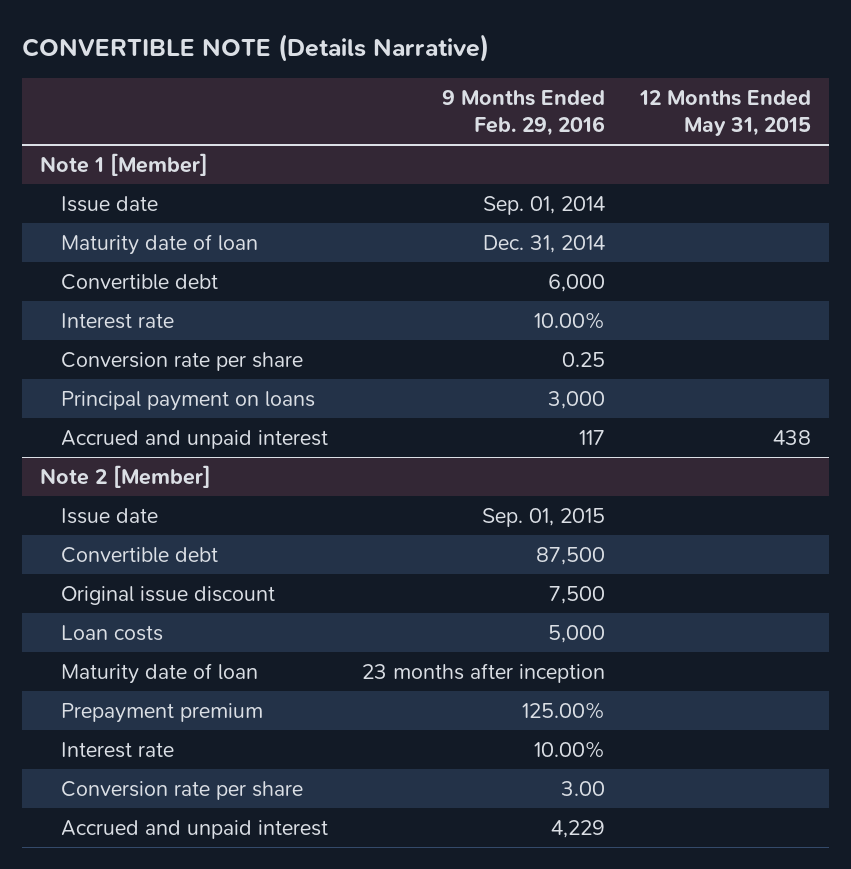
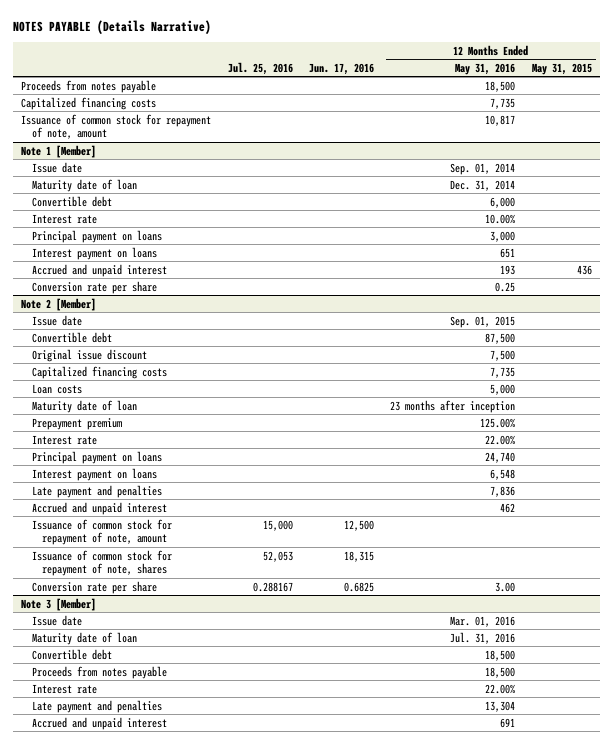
- CONVERTIBLE NOTE (Details Narrative)
+ NOTES PAYABLE (Details Narrative)
- | 9 Months Ended Feb. 29, 2016 | 12 Months Ended May 31, 2015
+ | Jul. 25, 2016 | Jun. 17, 2016 | 12 Months Ended May 31, 2016 | 12 Months Ended May 31, 2015
+ Proceeds from notes payable | | | 18,500 |
+ Capitalized financing costs | | | 7,735 |
+ Issuance of common stock for repayment of note, amount | | | 10,817 |
@ Note 1 [Member]
- Accrued and unpaid interest | 117 | 438
+ Interest payment on loans | | | 651 |
+ Accrued and unpaid interest | | | 193 | 436
moved down: Conversion rate per share | | | 0.25 |
@ Note 2 [Member]
+ Capitalized financing costs | | | 7,735 |
+ Principal payment on loans | | | 24,740 |
+ Interest payment on loans | | | 6,548 |
+ Late payment and penalties | | | 7,836 |
+ Issuance of common stock for repayment of note, amount | 15,000 | 12,500 | |
+ Issuance of common stock for repayment of note, shares | 52,053 | 18,315 | |
moved down: Conversion rate per share | 0.288167 | 0.6825 | 3.00 |
+ Note 3 [Member]
+ Issue date | | | Mar. 01, 2016 |
+ Maturity date of loan | | | Jul. 31, 2016 |
+ Convertible debt | | | 18,500 |
+ Proceeds from notes payable | | | 18,500 |
+ Interest rate | | | 22.00% |
+ Late payment and penalties | | | 13,304 |
+ Accrued and unpaid interest | | | 691 |

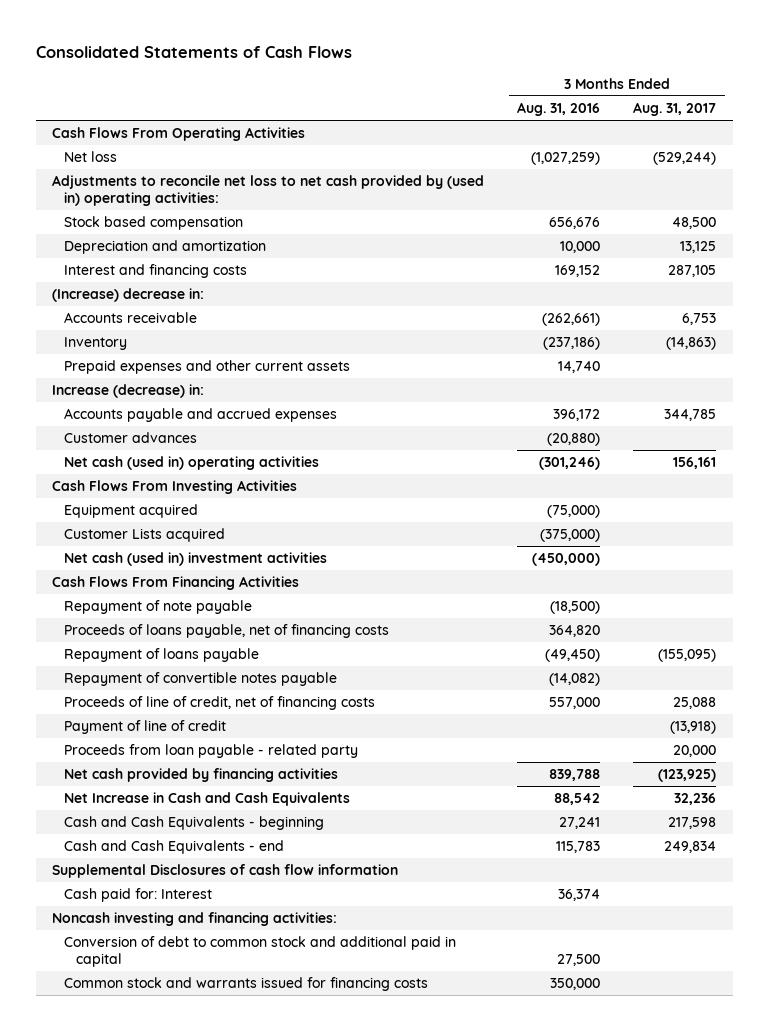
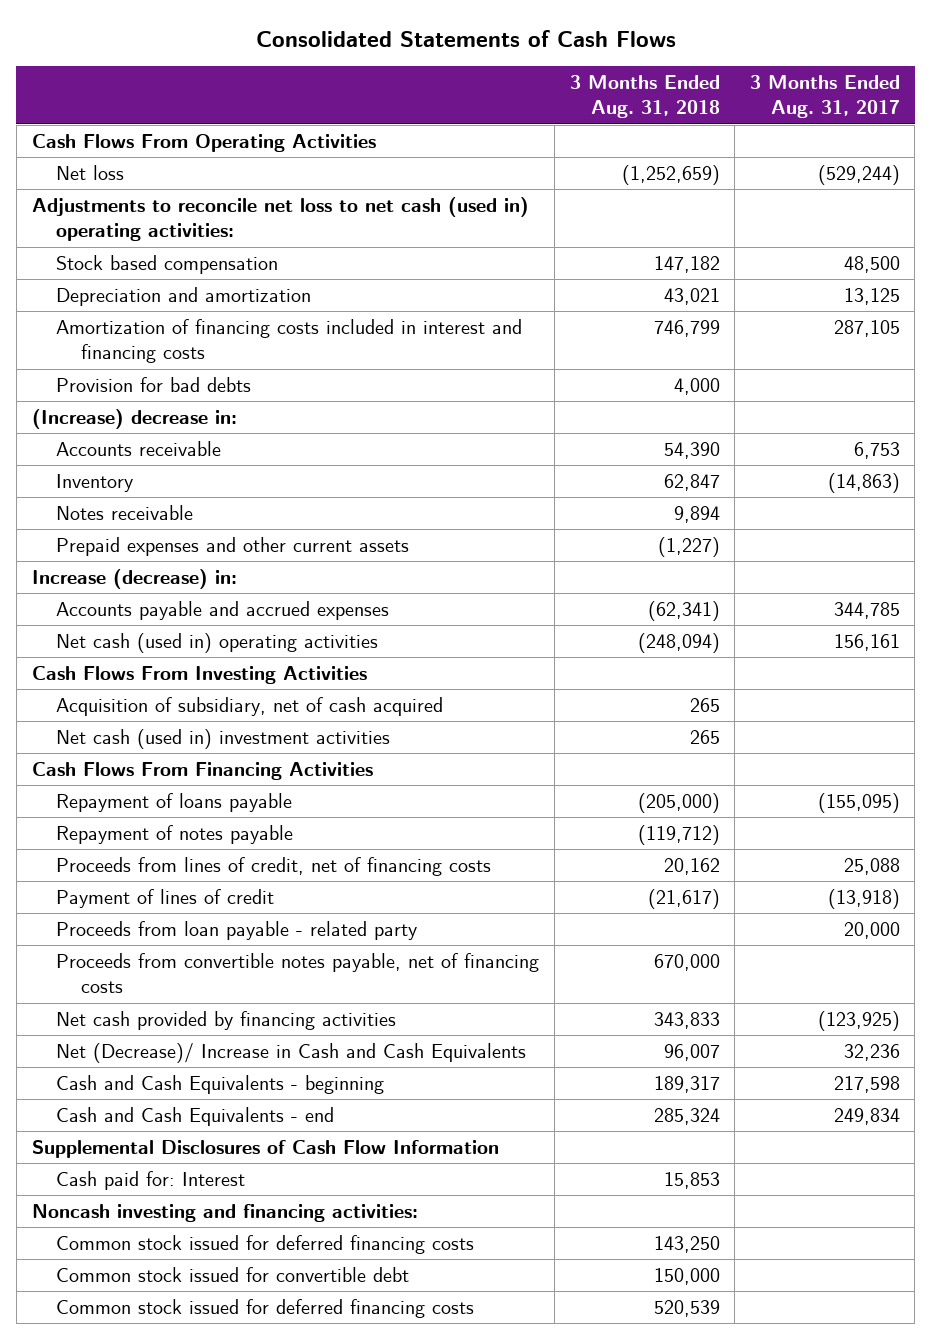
- | 3 Months Ended Aug. 31, 2016 | 3 Months Ended Aug. 31, 2017
+ | 3 Months Ended Aug. 31, 2018 | 3 Months Ended Aug. 31, 2017
- Adjustments to reconcile net loss to net cash provided by (used in) operating activities:
+ Adjustments to reconcile net loss to net cash (used in) operating activities:
- Interest and financing costs | 169,152 | 287,105
+ Amortization of financing costs included in interest and financing costs | 746,799 | 287,105
+ Provision for bad debts | 4,000 |
+ Notes receivable | 9,894 |
- Customer advances | (20,880) |
- Equipment acquired | (75,000) |
- Customer Lists acquired | (375,000) |
+ Acquisition of subsidiary, net of cash acquired | 265 |
- Repayment of note payable | (18,500) |
- Proceeds of loans payable, net of financing costs | 364,820 |
- Repayment of convertible notes payable | (14,082) |
- Proceeds of line of credit, net of financing costs | 557,000 | 25,088
- Payment of line of credit | | (13,918)
+ Repayment of notes payable | (119,712) |
+ Proceeds from lines of credit, net of financing costs | 20,162 | 25,088
+ Payment of lines of credit | (21,617) | (13,918)
+ Proceeds from convertible notes payable, net of financing costs | 670,000 |
- Net Increase in Cash and Cash Equivalents | 88,542 | 32,236
+ Net (Decrease)/ Increase in Cash and Cash Equivalents | 96,007 | 32,236
- Supplemental Disclosures of cash flow information
+ Supplemental Disclosures of Cash Flow Information
- Conversion of debt to common stock and additional paid in capital | 27,500 |
- Common stock and warrants issued for financing costs | 350,000 |
+ Common stock issued for deferred financing costs | 143,250 |
+ Common stock issued for convertible debt | 150,000 |
+ Common stock issued for deferred financing costs | 520,539 |

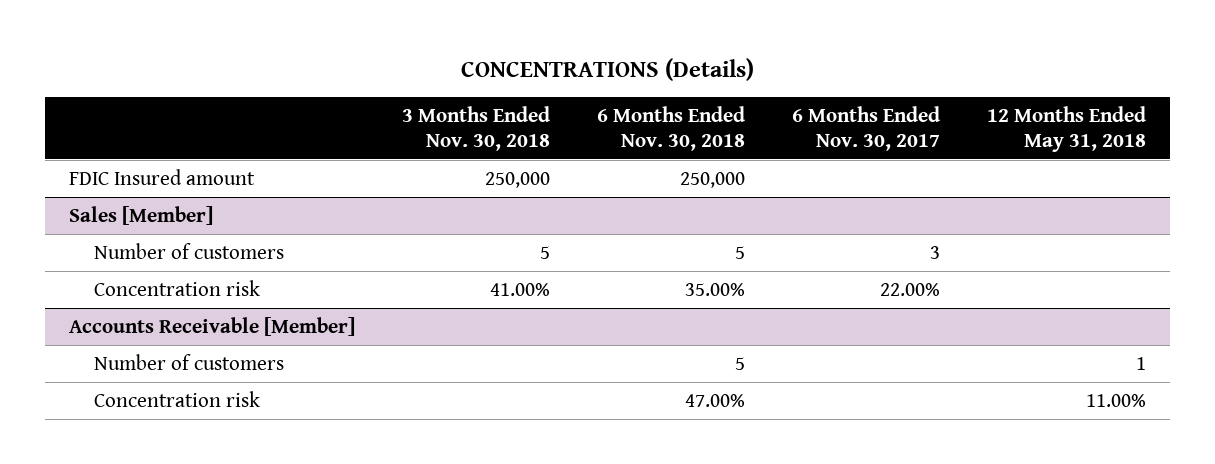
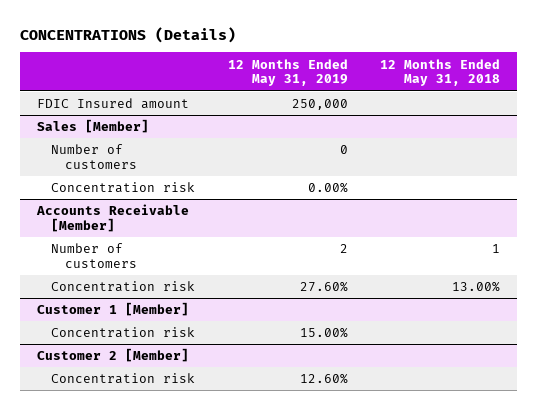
- | 3 Months Ended Nov. 30, 2018 | 6 Months Ended Nov. 30, 2018 | 6 Months Ended Nov. 30, 2017 | 12 Months Ended May 31, 2018
+ | 12 Months Ended May 31, 2019 | 12 Months Ended May 31, 2018
@ Accounts Receivable [Member]
- Concentration risk | | 47.00% | | 11.00%
+ Concentration risk | 27.60% | 13.00%
+ Customer 1 [Member]
+ Concentration risk | 15.00% |
+ Customer 2 [Member]
+ Concentration risk | 12.60% |

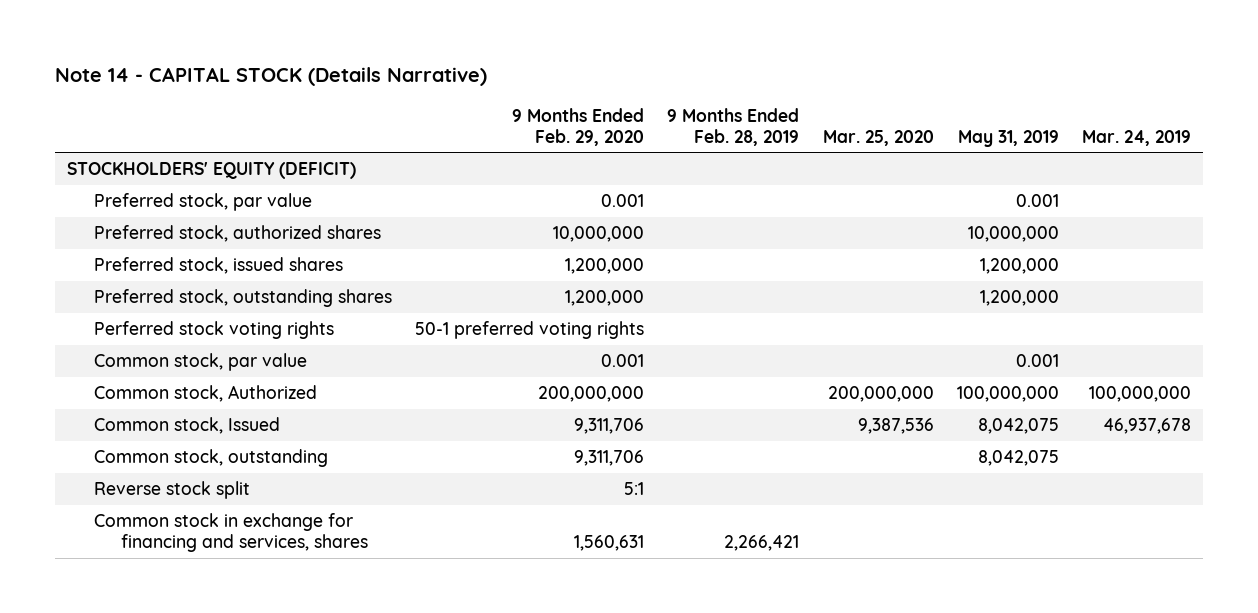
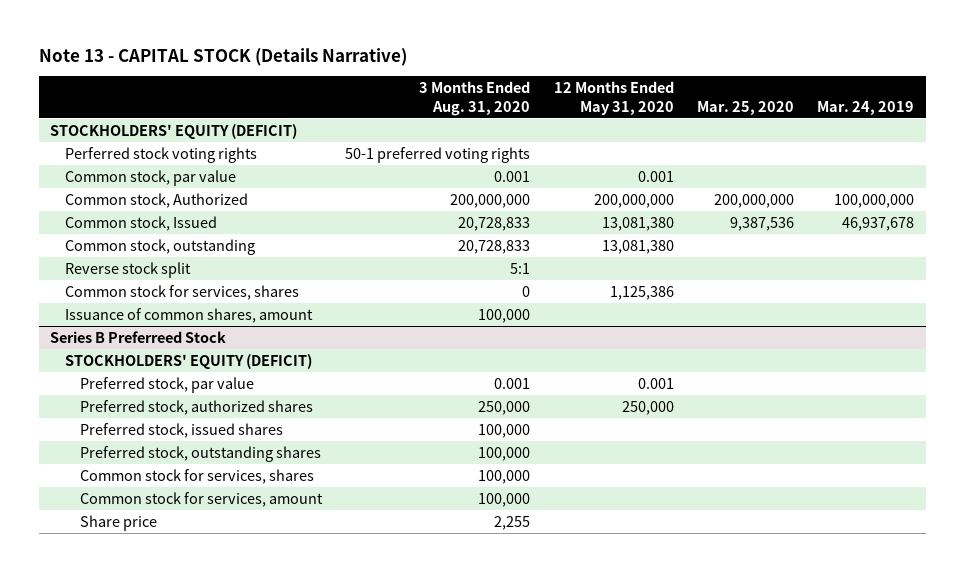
- Note 14 - CAPITAL STOCK (Details Narrative)
+ Note 13 - CAPITAL STOCK (Details Narrative)
- | 9 Months Ended Feb. 29, 2020 | 9 Months Ended Feb. 28, 2019 | Mar. 25, 2020 | May 31, 2019 | Mar. 24, 2019
+ | 3 Months Ended Aug. 31, 2020 | 12 Months Ended May 31, 2020 | Mar. 25, 2020 | Mar. 24, 2019
- Preferred stock, par value | 0.001 | | | 0.001 |
- Preferred stock, authorized shares | 10,000,000 | | | 10,000,000 |
- Preferred stock, issued shares | 1,200,000 | | | 1,200,000 |
- Preferred stock, outstanding shares | 1,200,000 | | | 1,200,000 |
- Common stock in exchange for financing and services, shares | 1,560,631 | 2,266,421 | | |
+ Common stock for services, shares | 0 | 1,125,386 | |
+ Issuance of common shares, amount | 100,000 | | |
+ Series B Preferreed Stock
+ STOCKHOLDERS' EQUITY (DEFICIT)
+ Preferred stock, par value | 0.001 | 0.001 | |
+ Preferred stock, authorized shares | 250,000 | 250,000 | |
+ Preferred stock, issued shares | 100,000 | | |
+ Preferred stock, outstanding shares | 100,000 | | |
+ Common stock for services, shares | 100,000 | | |
+ Common stock for services, amount | 100,000 | | |
+ Share price | 2,255 | | |

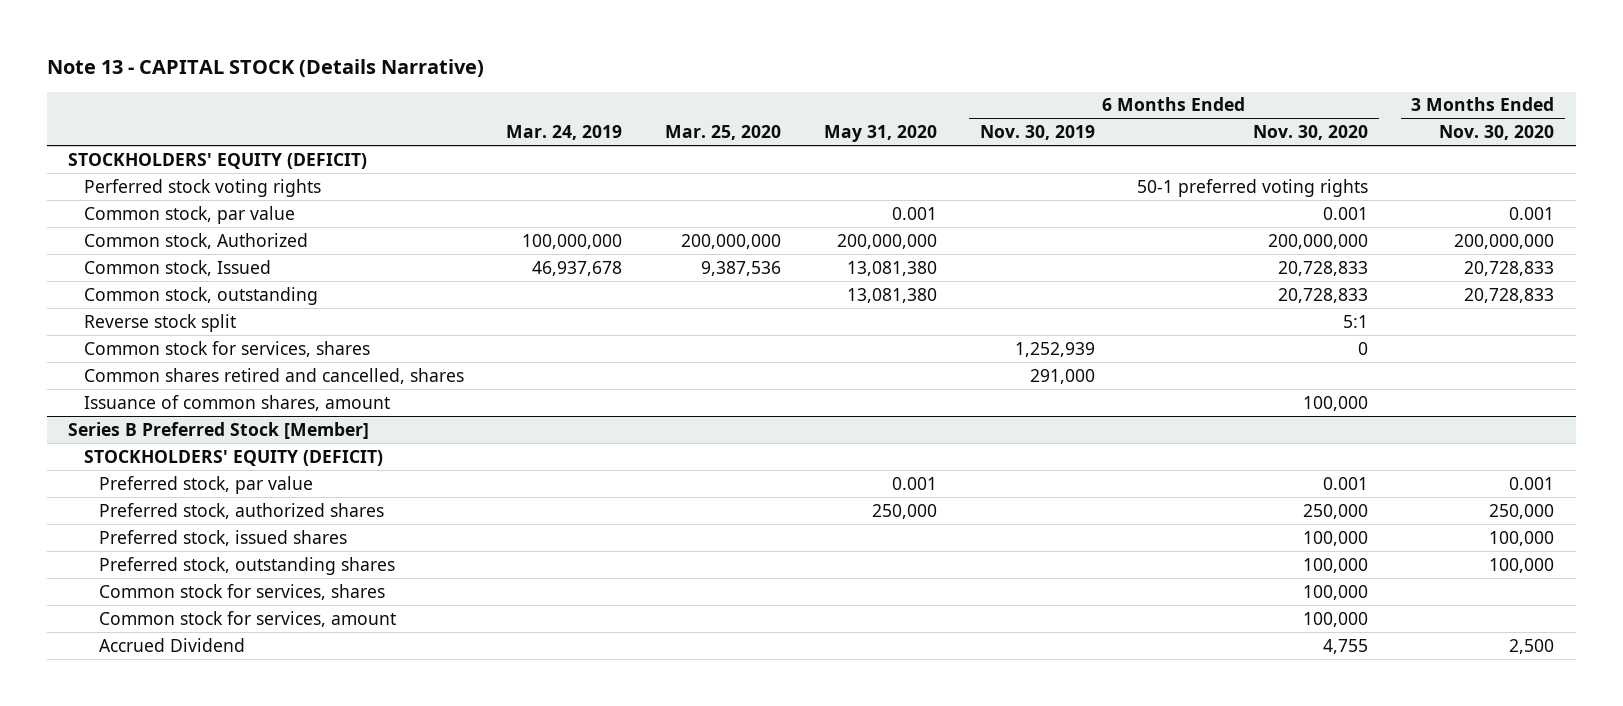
- | 3 Months Ended Aug. 31, 2020 | 12 Months Ended May 31, 2020 | Mar. 25, 2020 | Mar. 24, 2019
+ | Mar. 24, 2019 | Mar. 25, 2020 | May 31, 2020 | 6 Months Ended Nov. 30, 2019 | 6 Months Ended Nov. 30, 2020 | 3 Months Ended Nov. 30, 2020
+ Common shares retired and cancelled, shares | | | | 291,000 | |
- Series B Preferreed Stock
+ Series B Preferred Stock [Member]
- Share price | 2,255 | | |
+ Accrued Dividend | | | | | 4,755 | 2,500

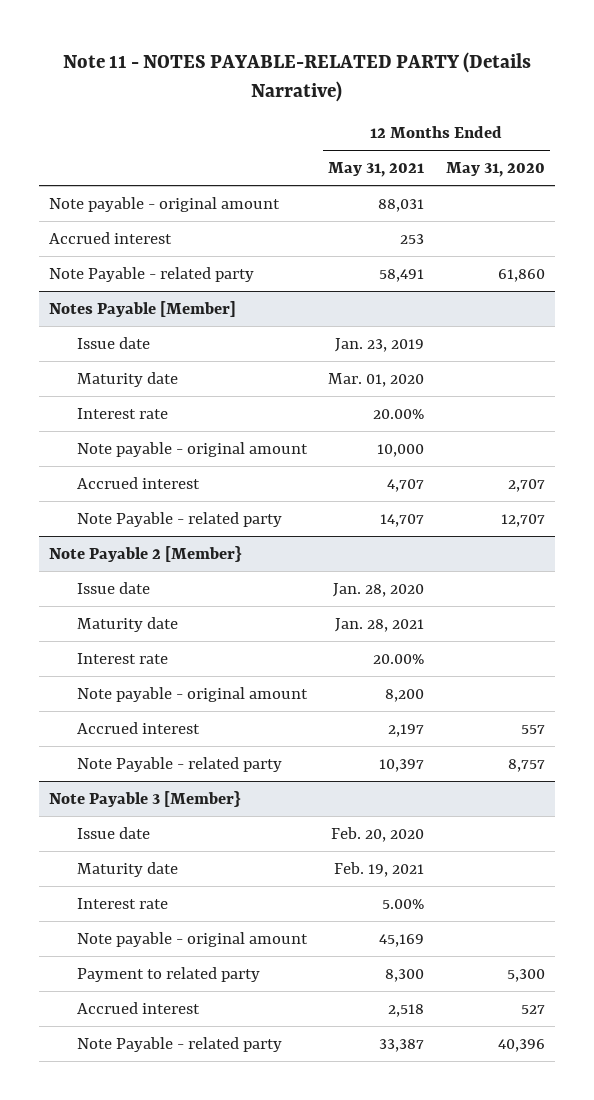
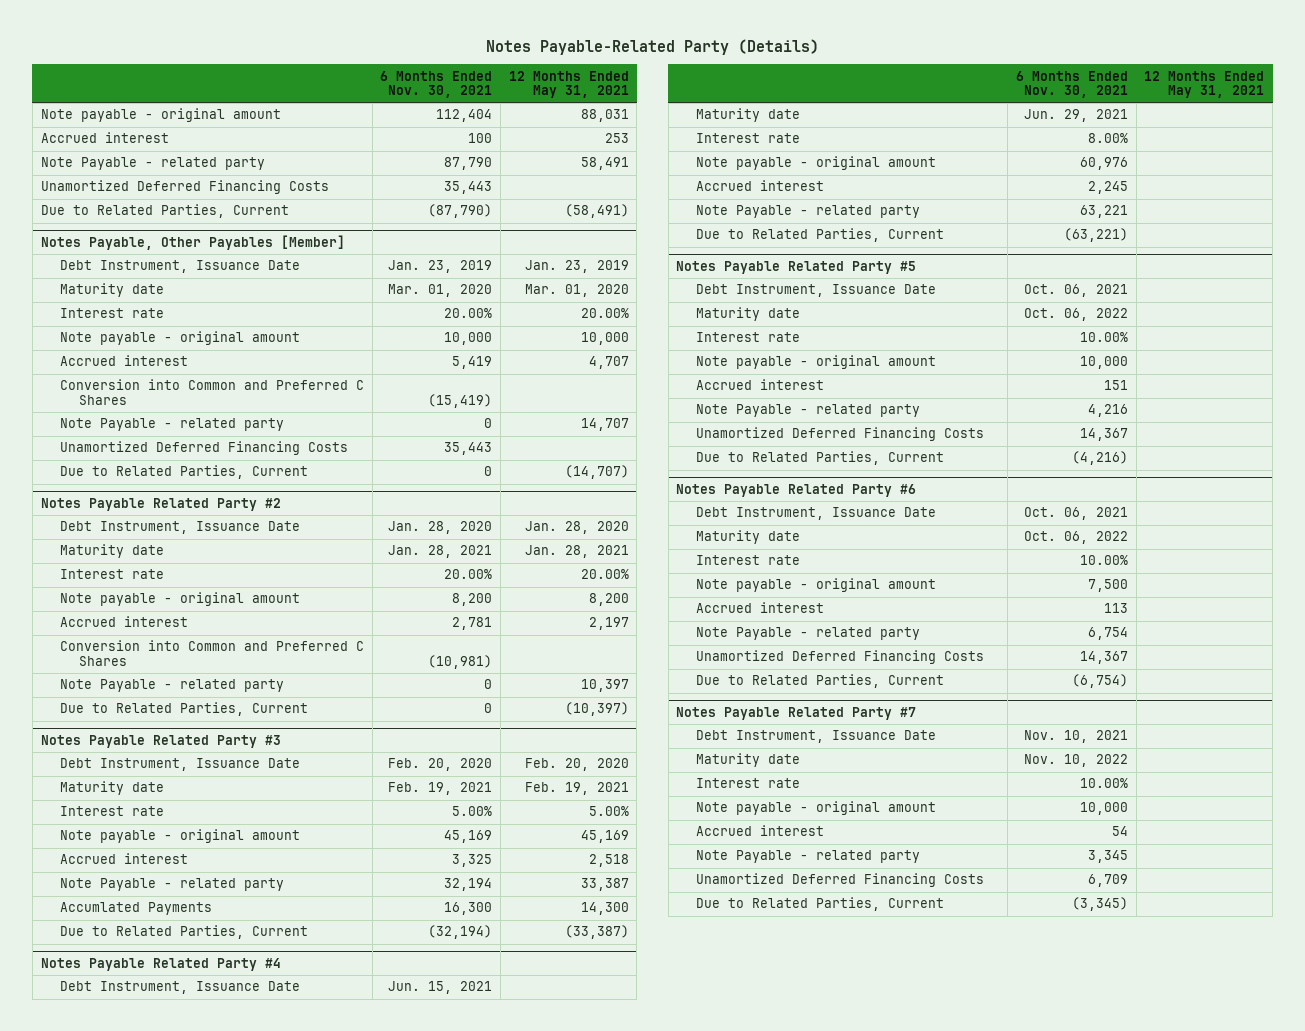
- Note 11 - NOTES PAYABLE-RELATED PARTY (Details Narrative)
+ Notes Payable-Related Party (Details)
- | 12 Months Ended May 31, 2021 | 12 Months Ended May 31, 2020
+ | 6 Months Ended Nov. 30, 2021 | 12 Months Ended May 31, 2021
- Notes Payable [Member]
- Issue date | Jan. 23, 2019 |
+ Unamortized Deferred Financing Costs | 35,443 |
+ Due to Related Parties, Current | (87,790) | (58,491)
+ Notes Payable, Other Payables [Member]
+ Debt Instrument, Issuance Date | Jan. 23, 2019 | Jan. 23, 2019
+ Conversion into Common and Preferred C Shares | (15,419) |
- Note Payable 2 [Member}
- Issue date | Jan. 28, 2020 |
+ Unamortized Deferred Financing Costs | 35,443 |
+ Due to Related Parties, Current | 0 | (14,707)
+ Notes Payable Related Party #2
+ Debt Instrument, Issuance Date | Jan. 28, 2020 | Jan. 28, 2020
+ Conversion into Common and Preferred C Shares | (10,981) |
- Note Payable 3 [Member}
- Issue date | Feb. 20, 2020 |
+ Due to Related Parties, Current | 0 | (10,397)
+ Notes Payable Related Party #3
+ Debt Instrument, Issuance Date | Feb. 20, 2020 | Feb. 20, 2020
- Payment to related party | 8,300 | 5,300
+ Accumlated Payments | 16,300 | 14,300
+ Due to Related Parties, Current | (32,194) | (33,387)
+ Notes Payable Related Party #4
+ Debt Instrument, Issuance Date | Jun. 15, 2021 |
+ Maturity date | Jun. 29, 2021 |
+ Interest rate | 8.00% |
+ Note payable - original amount | 60,976 |
+ Accrued interest | 2,245 |
+ Note Payable - related party | 63,221 |
+ Due to Related Parties, Current | (63,221) |
+ Notes Payable Related Party #5
+ Debt Instrument, Issuance Date | Oct. 06, 2021 |
+ Maturity date | Oct. 06, 2022 |
+ Interest rate | 10.00% |
+ Note payable - original amount | 10,000 |
+ Accrued interest | 151 |
+ Note Payable - related party | 4,216 |
+ Unamortized Deferred Financing Costs | 14,367 |
+ Due to Related Parties, Current | (4,216) |
+ Notes Payable Related Party #6
+ Debt Instrument, Issuance Date | Oct. 06, 2021 |
+ Maturity date | Oct. 06, 2022 |
+ Interest rate | 10.00% |
+ Note payable - original amount | 7,500 |
+ Accrued interest | 113 |
+ Note Payable - related party | 6,754 |
+ Unamortized Deferred Financing Costs | 14,367 |
+ Due to Related Parties, Current | (6,754) |
+ Notes Payable Related Party #7
+ Debt Instrument, Issuance Date | Nov. 10, 2021 |
+ Maturity date | Nov. 10, 2022 |
+ Interest rate | 10.00% |
+ Note payable - original amount | 10,000 |
+ Accrued interest | 54 |
+ Note Payable - related party | 3,345 |
+ Unamortized Deferred Financing Costs | 6,709 |
+ Due to Related Parties, Current | (3,345) |

